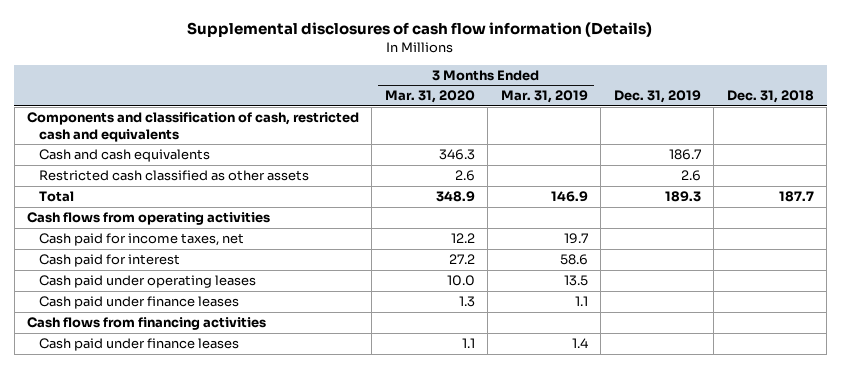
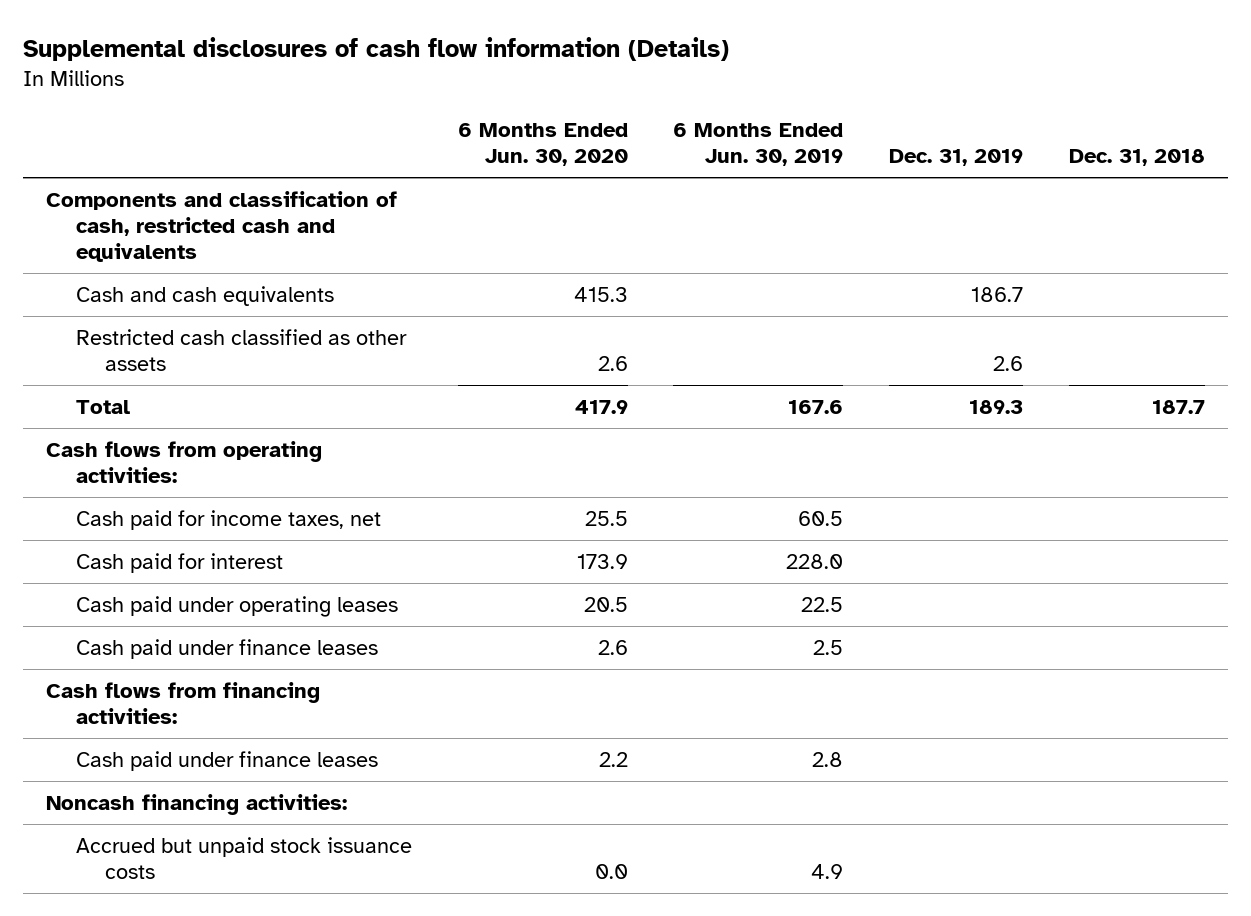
- | 3 Months Ended Mar. 31, 2020 | 3 Months Ended Mar. 31, 2019 | Dec. 31, 2019 | Dec. 31, 2018
+ | 6 Months Ended Jun. 30, 2020 | 6 Months Ended Jun. 30, 2019 | Dec. 31, 2019 | Dec. 31, 2018
- Cash flows from operating activities
+ Cash flows from operating activities:
- Cash flows from financing activities
+ Cash flows from financing activities:
+ Noncash financing activities:
+ Accrued but unpaid stock issuance costs | 0.0 | 4.9 | |

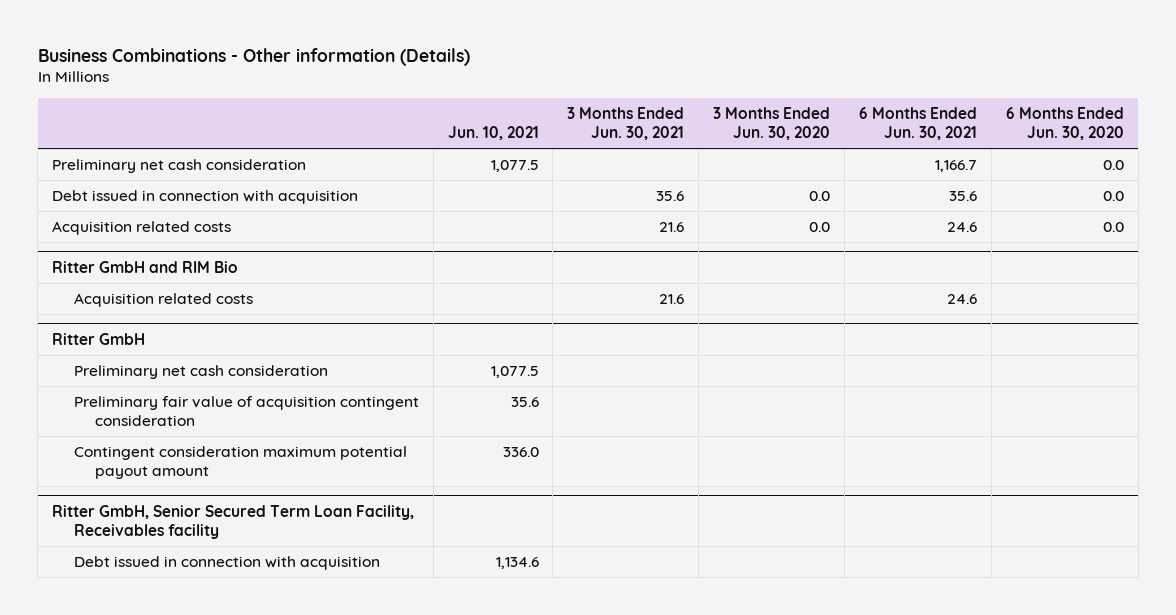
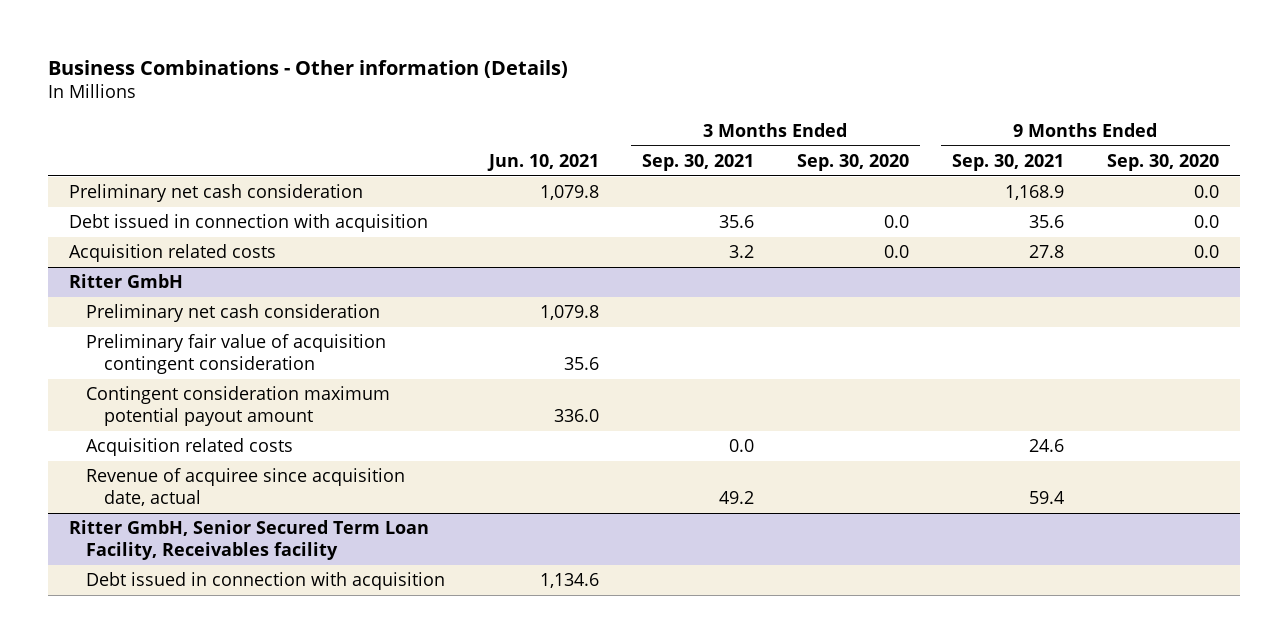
- | Jun. 10, 2021 | 3 Months Ended Jun. 30, 2021 | 3 Months Ended Jun. 30, 2020 | 6 Months Ended Jun. 30, 2021 | 6 Months Ended Jun. 30, 2020
+ | Jun. 10, 2021 | 3 Months Ended Sep. 30, 2021 | 3 Months Ended Sep. 30, 2020 | 9 Months Ended Sep. 30, 2021 | 9 Months Ended Sep. 30, 2020
- Preliminary net cash consideration | 1,077.5 | | | 1,166.7 | 0.0
+ Preliminary net cash consideration | 1,079.8 | | | 1,168.9 | 0.0
- Ritter GmbH and RIM Bio
- Acquisition related costs | | 21.6 | | 24.6 |
@ Ritter GmbH
- Preliminary net cash consideration | 1,077.5 | | | |
+ Preliminary net cash consideration | 1,079.8 | | | |
+ Acquisition related costs | | 0.0 | | 24.6 |
+ Revenue of acquiree since acquisition date, actual | | 49.2 | | 59.4 |

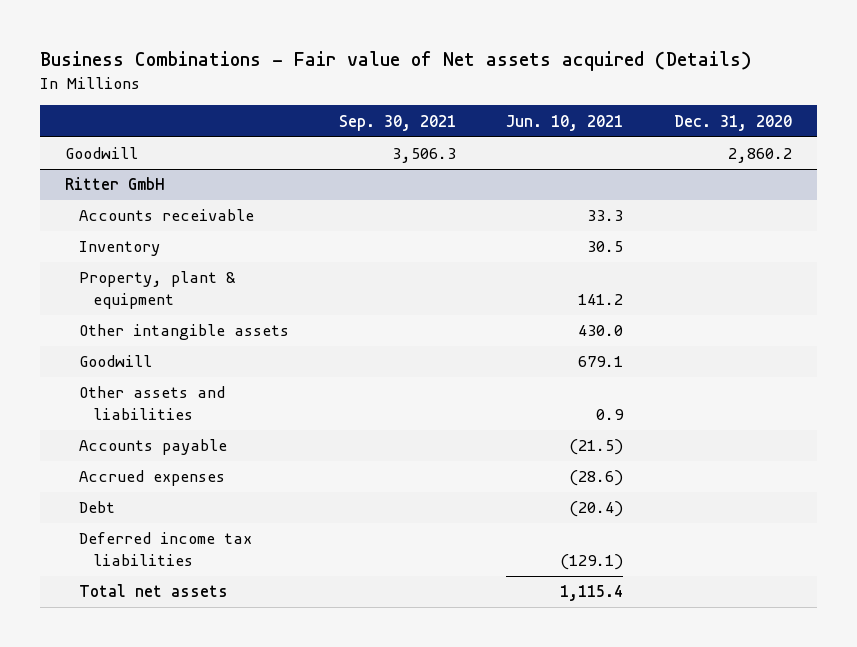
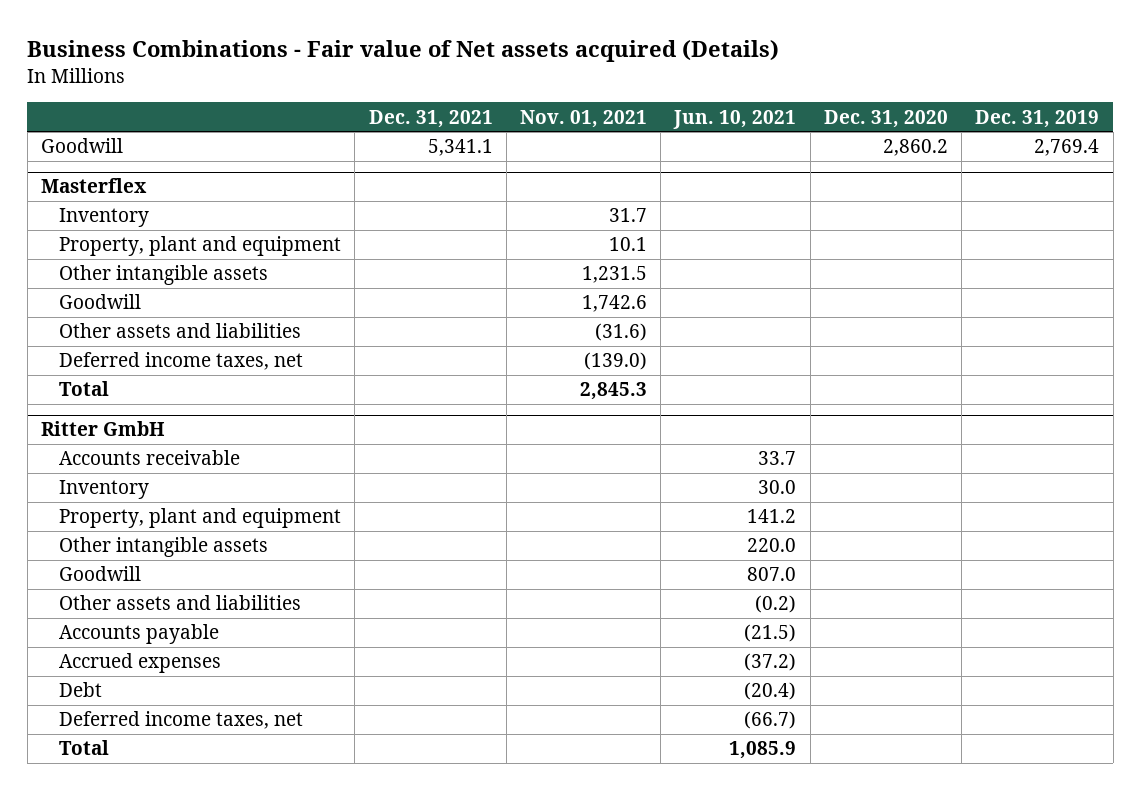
- | Sep. 30, 2021 | Jun. 10, 2021 | Dec. 31, 2020
+ | Dec. 31, 2021 | Nov. 01, 2021 | Jun. 10, 2021 | Dec. 31, 2020 | Dec. 31, 2019
+ Masterflex
+ Inventory | | 31.7 | | |
+ Property, plant and equipment | | 10.1 | | |
+ Other intangible assets | | 1,231.5 | | |
+ Goodwill | | 1,742.6 | | |
+ Other assets and liabilities | | (31.6) | | |
+ Deferred income taxes, net | | (139.0) | | |
+ Total | | 2,845.3 | | |
@ Ritter GmbH
- Accounts receivable | | 33.3 |
- Inventory | | 30.5 |
- Property, plant & equipment | | 141.2 |
- Other intangible assets | | 430.0 |
- Goodwill | | 679.1 |
- Other assets and liabilities | | 0.9 |
+ Accounts receivable | | | 33.7 | |
+ Inventory | | | 30.0 | |
+ Property, plant and equipment | | | 141.2 | |
+ Other intangible assets | | | 220.0 | |
+ Goodwill | | | 807.0 | |
+ Other assets and liabilities | | | (0.2) | |
- Accrued expenses | | (28.6) |
+ Accrued expenses | | | (37.2) | |
- Deferred income tax liabilities | | (129.1) |
- Total net assets | | 1,115.4 |
+ Deferred income taxes, net | | | (66.7) | |
+ Total | | | 1,085.9 | |

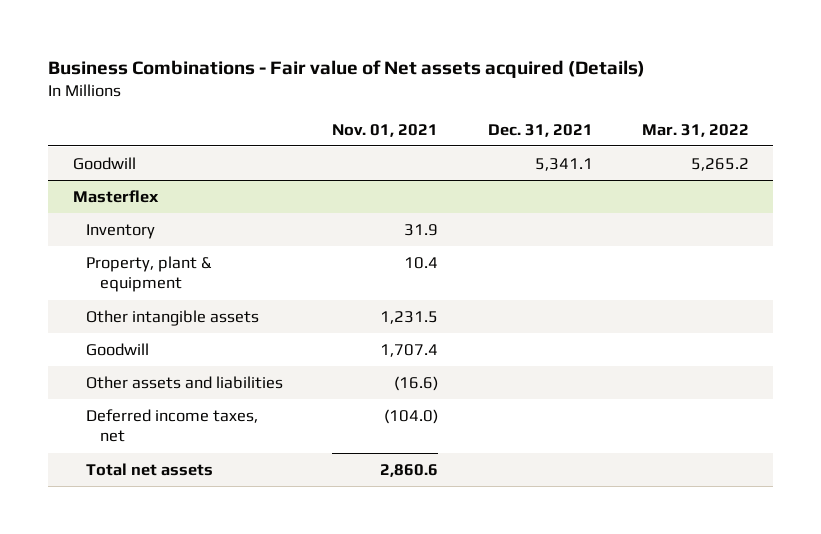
- | Dec. 31, 2021 | Nov. 01, 2021 | Jun. 10, 2021 | Dec. 31, 2020 | Dec. 31, 2019
+ | Nov. 01, 2021 | Dec. 31, 2021 | Mar. 31, 2022
@ Masterflex
- Inventory | | 31.7 | | |
- Property, plant and equipment | | 10.1 | | |
+ Inventory | 31.9 | |
+ Property, plant & equipment | 10.4 | |
- Goodwill | | 1,742.6 | | |
- Other assets and liabilities | | (31.6) | | |
- Deferred income taxes, net | | (139.0) | | |
- Total | | 2,845.3 | | |
- Ritter GmbH
- Accounts receivable | | | 33.7 | |
- Inventory | | | 30.0 | |
- Property, plant and equipment | | | 141.2 | |
- Other intangible assets | | | 220.0 | |
- Goodwill | | | 807.0 | |
- Other assets and liabilities | | | (0.2) | |
- Accounts payable | | | (21.5) | |
- Accrued expenses | | | (37.2) | |
- Debt | | | (20.4) | |
- Deferred income taxes, net | | | (66.7) | |
- Total | | | 1,085.9 | |
@ Masterflex
+ Goodwill | 1,707.4 | |
+ Other assets and liabilities | (16.6) | |
+ Deferred income taxes, net | (104.0) | |
+ Total net assets | 2,860.6 | |

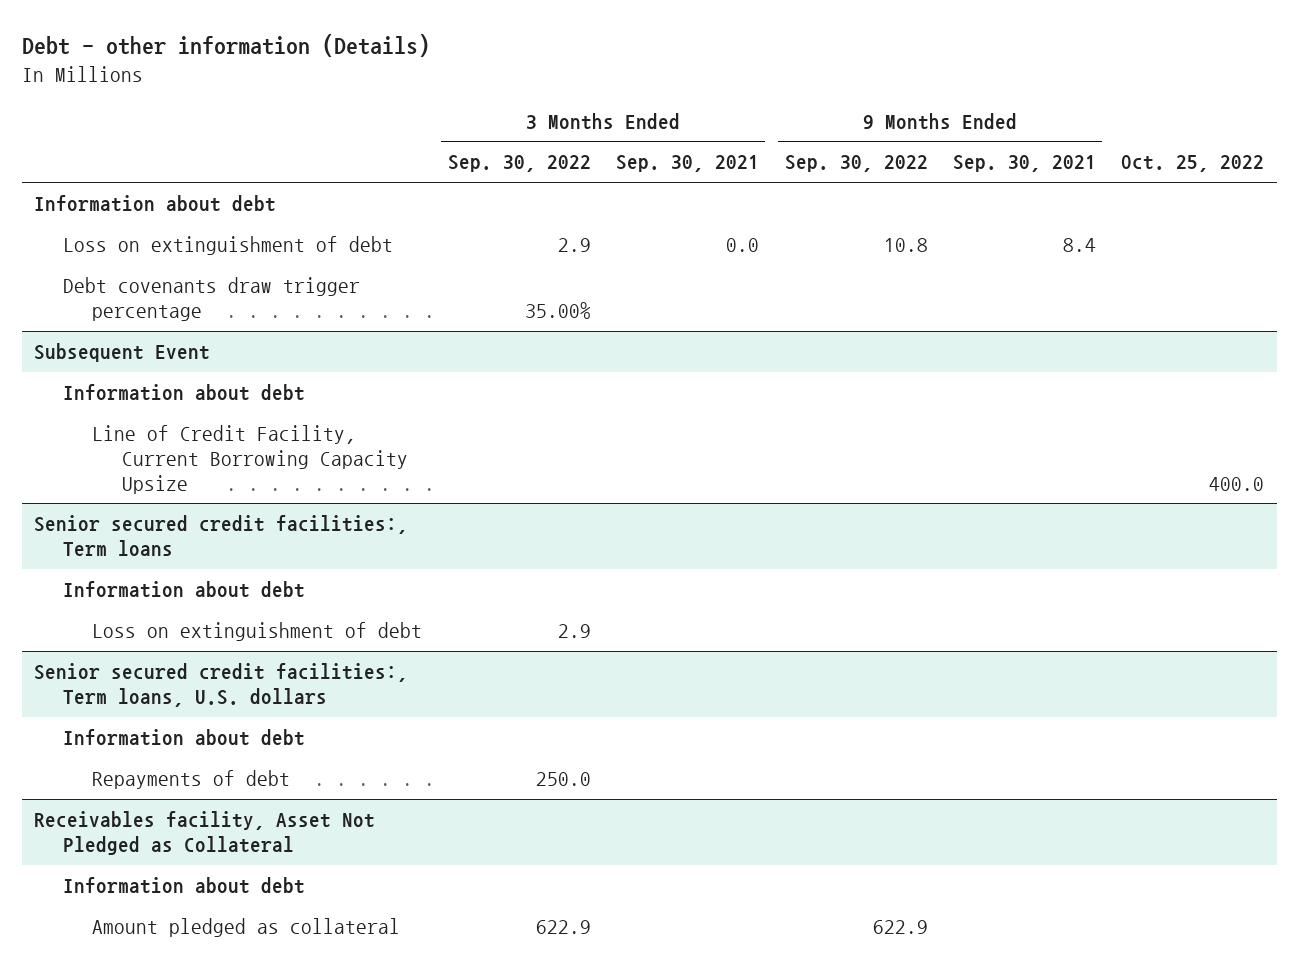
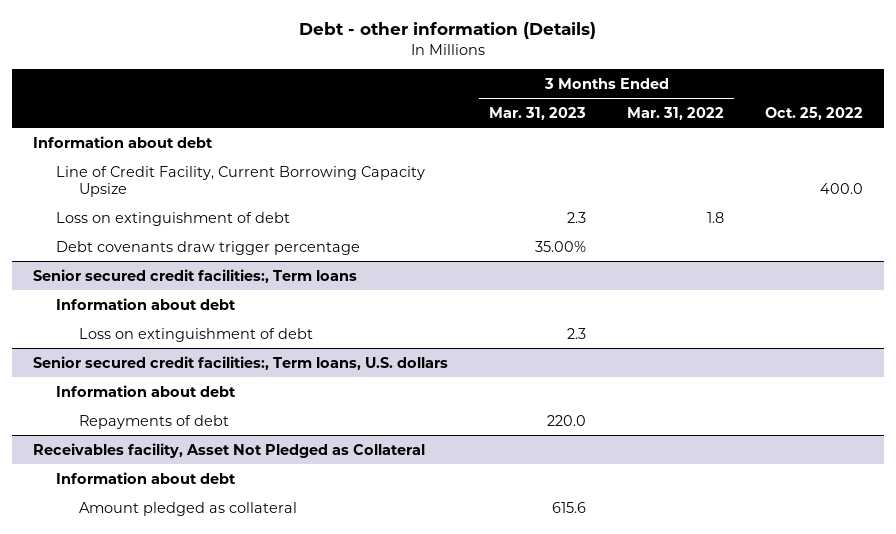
- | 3 Months Ended Sep. 30, 2022 | 3 Months Ended Sep. 30, 2021 | 9 Months Ended Sep. 30, 2022 | 9 Months Ended Sep. 30, 2021 | Oct. 25, 2022
+ | 3 Months Ended Mar. 31, 2023 | 3 Months Ended Mar. 31, 2022 | Oct. 25, 2022
+ Line of Credit Facility, Current Borrowing Capacity Upsize | | | 400.0
- Subsequent Event
- Information about debt
- Line of Credit Facility, Current Borrowing Capacity Upsize | | | | | 400.0

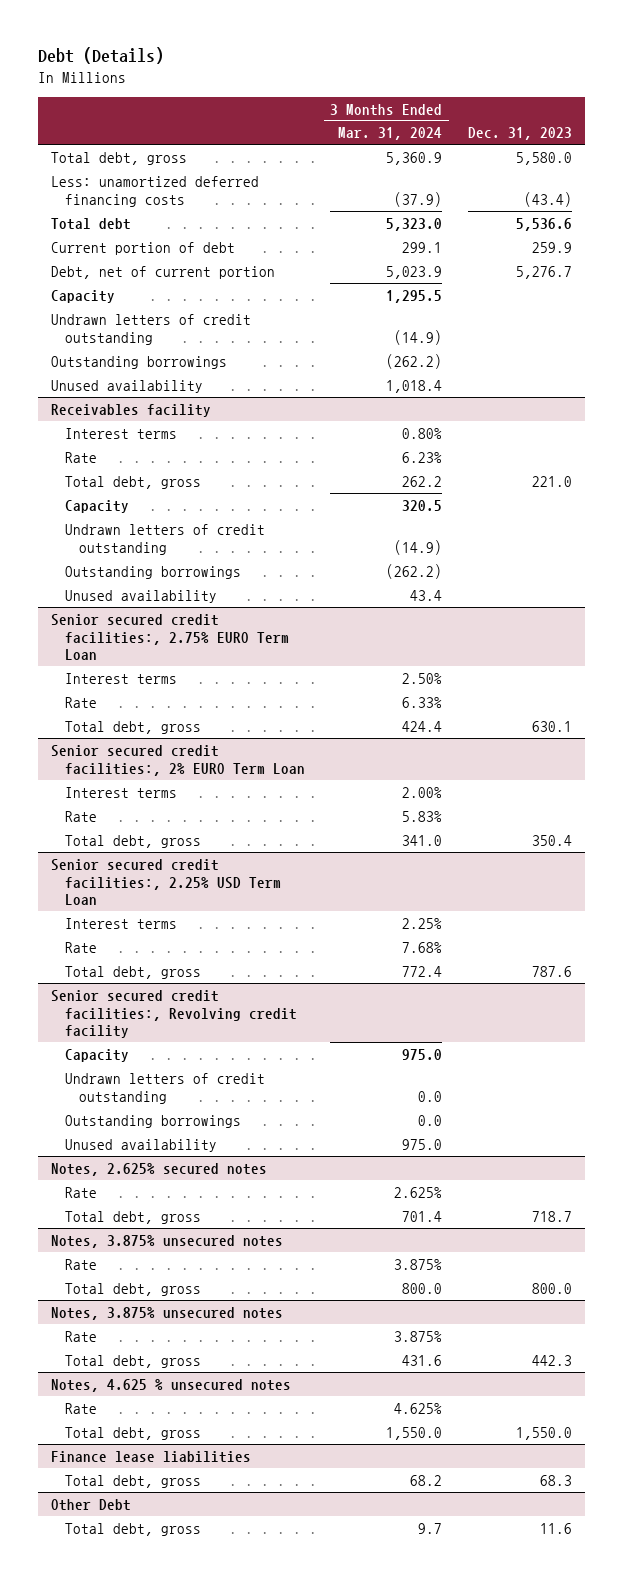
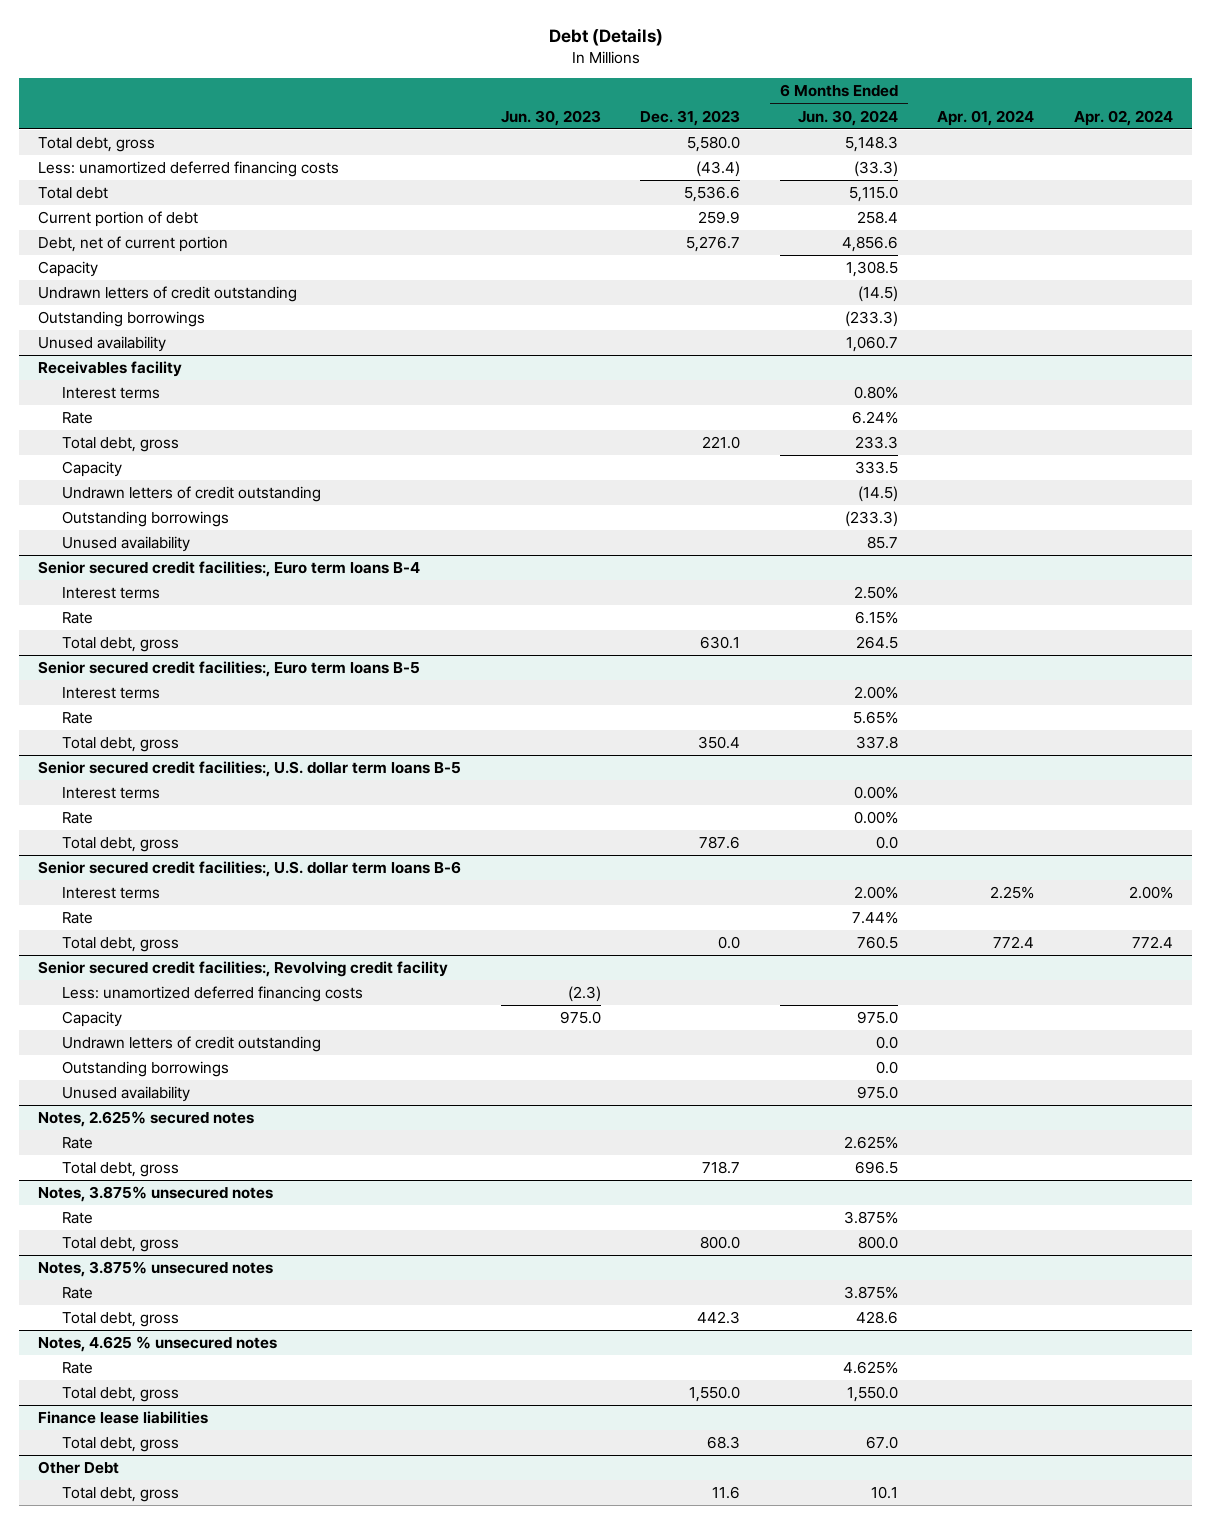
- | 3 Months Ended Mar. 31, 2024 | Dec. 31, 2023
+ | Jun. 30, 2023 | Dec. 31, 2023 | 6 Months Ended Jun. 30, 2024 | Apr. 01, 2024 | Apr. 02, 2024
- Senior secured credit facilities:, 2.75% EURO Term Loan
+ Senior secured credit facilities:, Euro term loans B-4
- Senior secured credit facilities:, 2% EURO Term Loan
+ Senior secured credit facilities:, Euro term loans B-5
- Senior secured credit facilities:, 2.25% USD Term Loan
+ Senior secured credit facilities:, U.S. dollar term loans B-5
+ Senior secured credit facilities:, U.S. dollar term loans B-6
+ Interest terms | | | 2.00% | 2.25% | 2.00%
+ Rate | | | 7.44% | |
+ Total debt, gross | | 0.0 | 760.5 | 772.4 | 772.4
@ Senior secured credit facilities:, Revolving credit facility
+ Less: unamortized deferred financing costs | (2.3) | | | |

